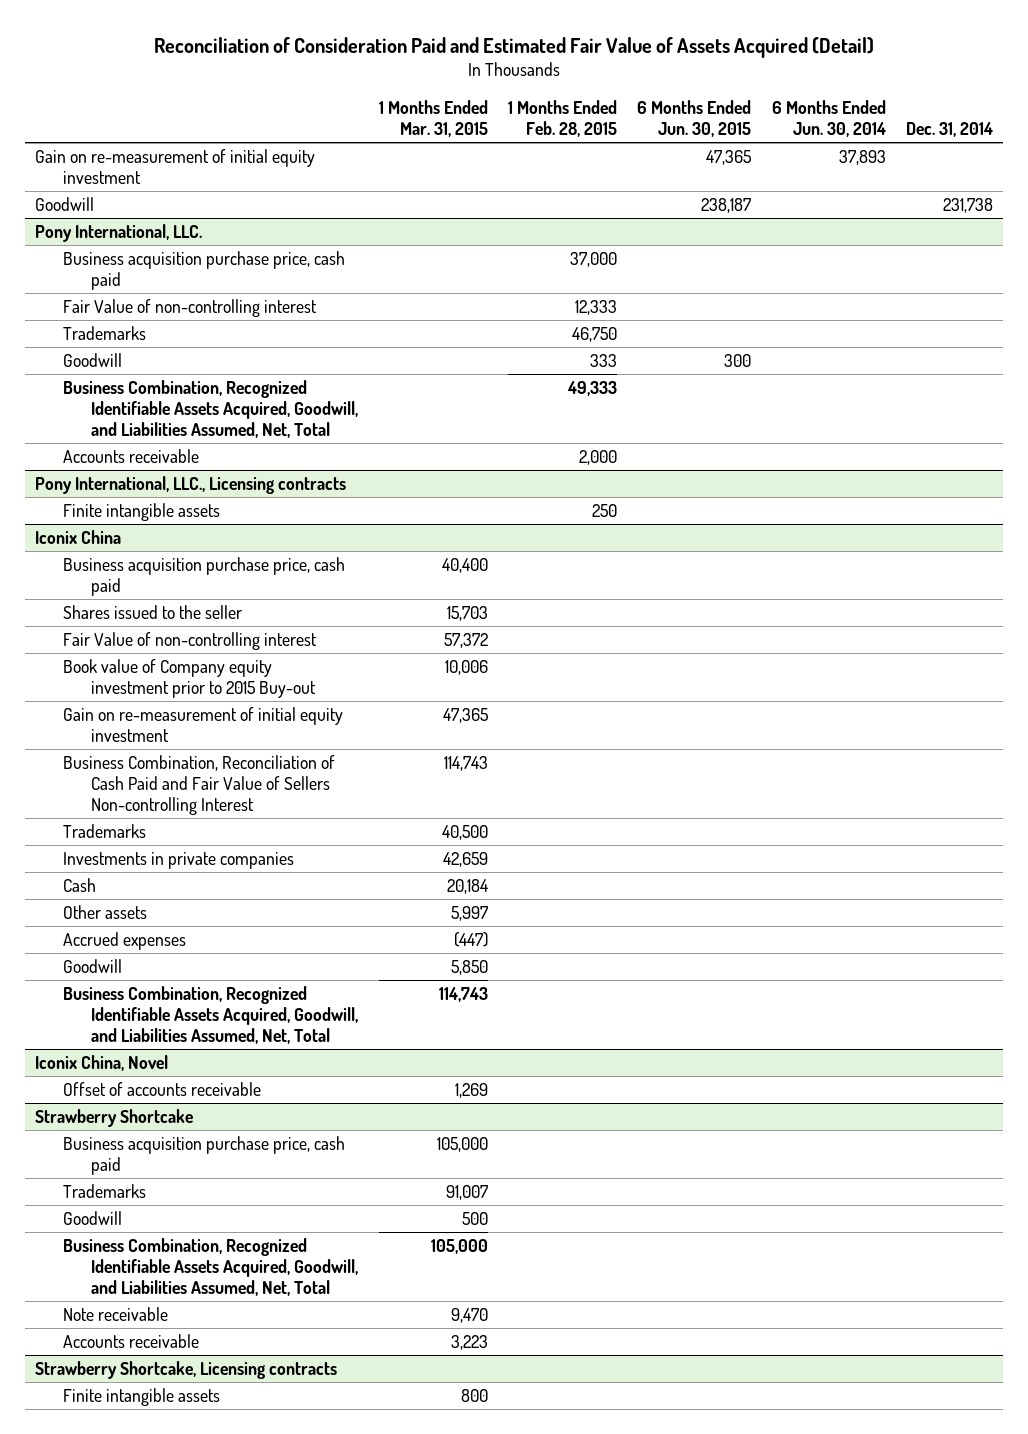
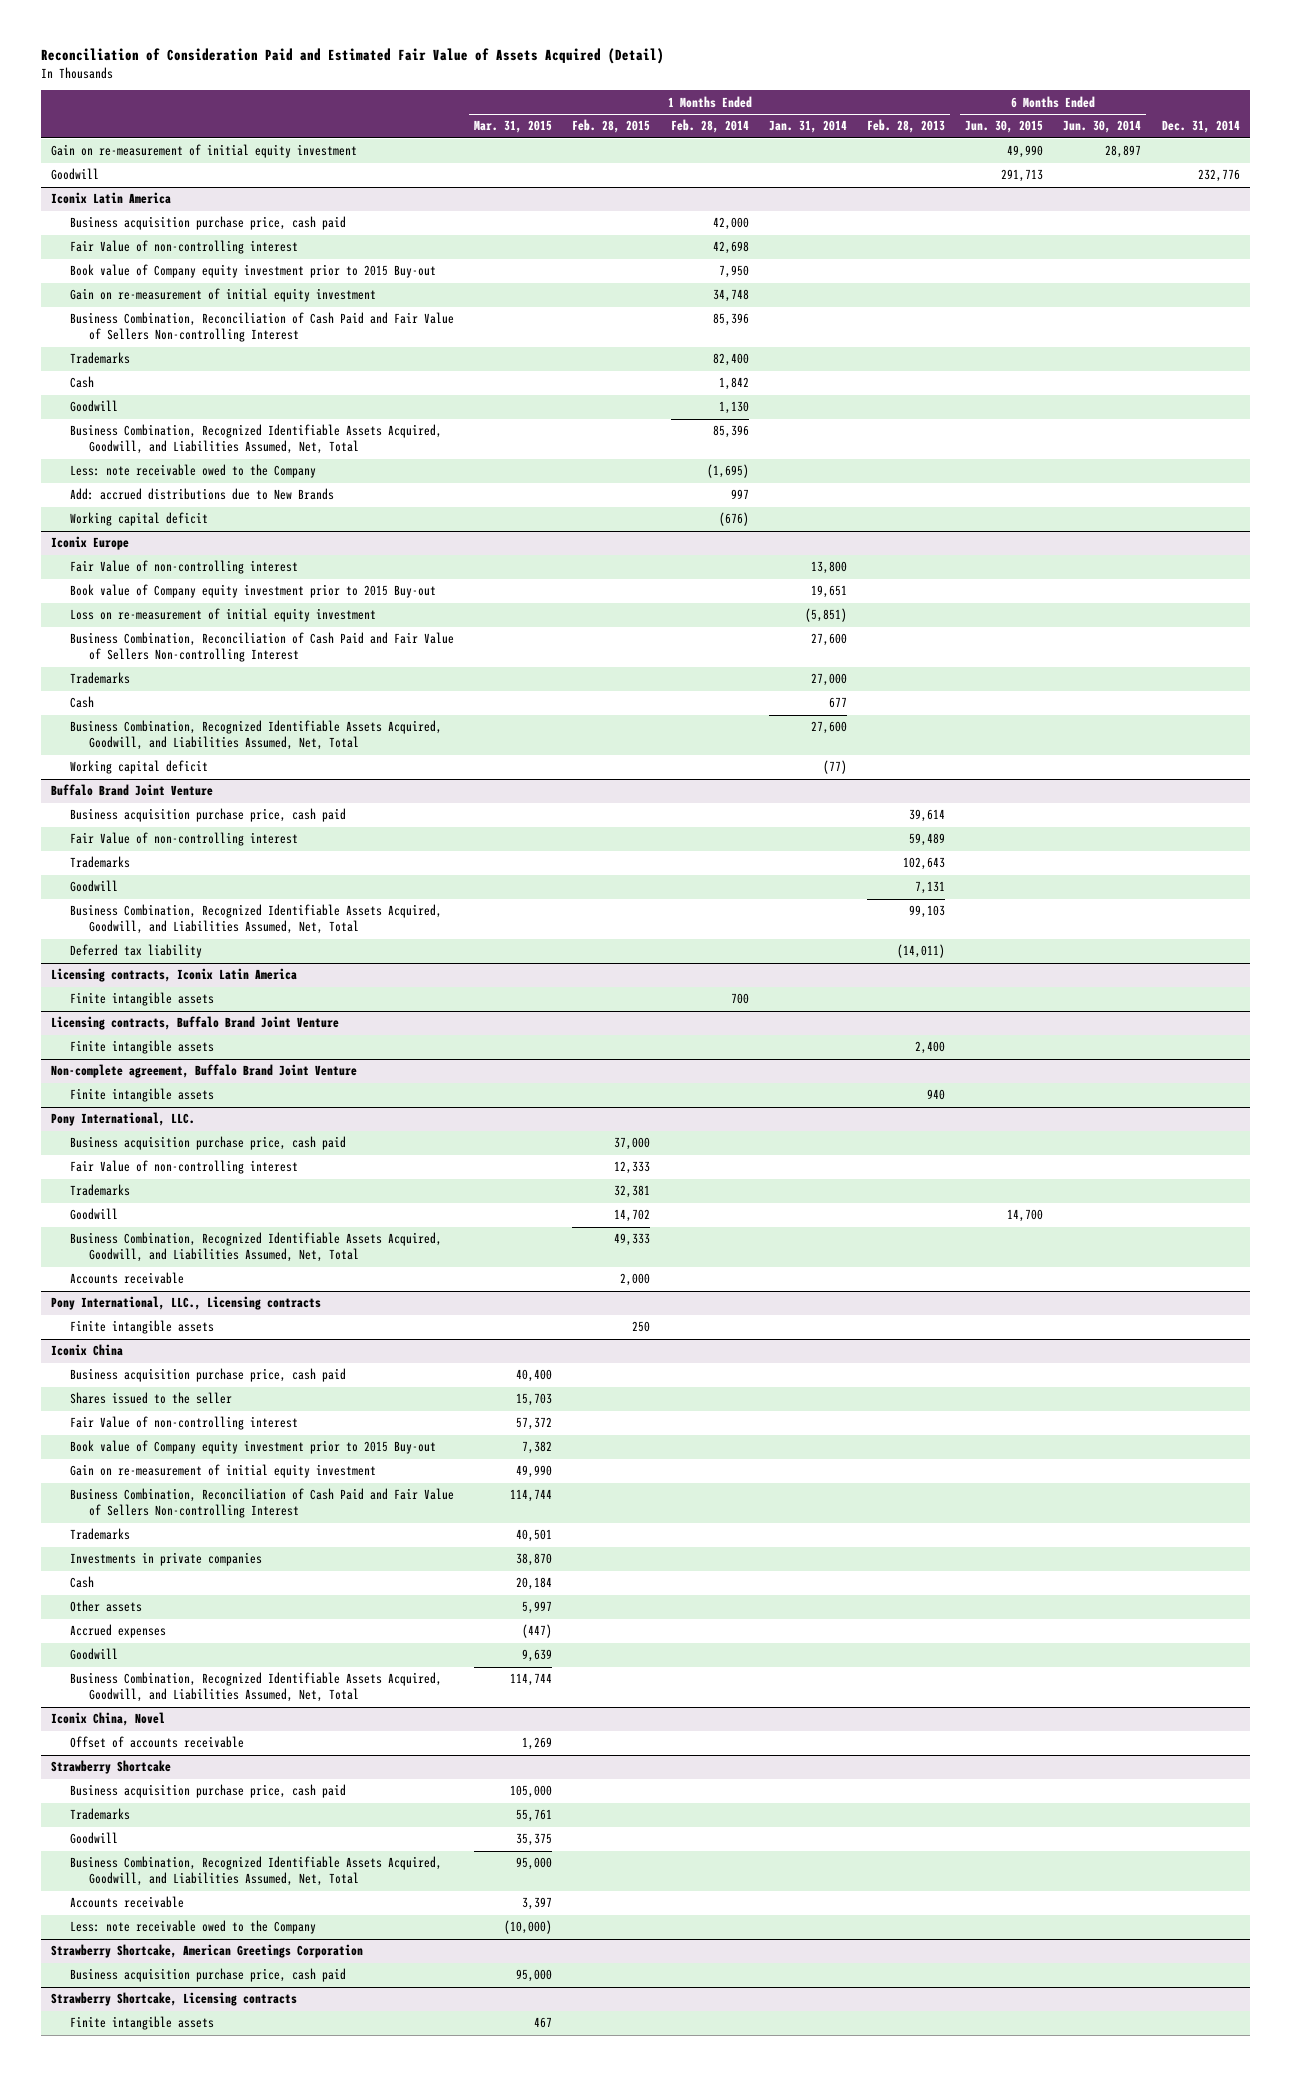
- | 1 Months Ended Mar. 31, 2015 | 1 Months Ended Feb. 28, 2015 | 6 Months Ended Jun. 30, 2015 | 6 Months Ended Jun. 30, 2014 | Dec. 31, 2014
+ | 1 Months Ended Mar. 31, 2015 | 1 Months Ended Feb. 28, 2015 | 1 Months Ended Feb. 28, 2014 | 1 Months Ended Jan. 31, 2014 | 1 Months Ended Feb. 28, 2013 | 6 Months Ended Jun. 30, 2015 | 6 Months Ended Jun. 30, 2014 | Dec. 31, 2014
- Gain on re-measurement of initial equity investment | | | 47,365 | 37,893 |
- Goodwill | | | 238,187 | | 231,738
+ Gain on re-measurement of initial equity investment | | | | | | 49,990 | 28,897 |
+ Goodwill | | | | | | 291,713 | | 232,776
+ Iconix Latin America
+ Business acquisition purchase price, cash paid | | | 42,000 | | | | |
+ Fair Value of non-controlling interest | | | 42,698 | | | | |
+ Book value of Company equity investment prior to 2015 Buy-out | | | 7,950 | | | | |
+ Gain on re-measurement of initial equity investment | | | 34,748 | | | | |
+ Business Combination, Reconciliation of Cash Paid and Fair Value of Sellers Non-controlling Interest | | | 85,396 | | | | |
+ Trademarks | | | 82,400 | | | | |
+ Cash | | | 1,842 | | | | |
+ Goodwill | | | 1,130 | | | | |
+ Business Combination, Recognized Identifiable Assets Acquired, Goodwill, and Liabilities Assumed, Net, Total | | | 85,396 | | | | |
+ Less: note receivable owed to the Company | | | (1,695) | | | | |
+ Add: accrued distributions due to New Brands | | | 997 | | | | |
+ Working capital deficit | | | (676) | | | | |
+ Iconix Europe
+ Fair Value of non-controlling interest | | | | 13,800 | | | |
+ Book value of Company equity investment prior to 2015 Buy-out | | | | 19,651 | | | |
+ Loss on re-measurement of initial equity investment | | | | (5,851) | | | |
+ Business Combination, Reconciliation of Cash Paid and Fair Value of Sellers Non-controlling Interest | | | | 27,600 | | | |
+ Trademarks | | | | 27,000 | | | |
+ Cash | | | | 677 | | | |
+ Business Combination, Recognized Identifiable Assets Acquired, Goodwill, and Liabilities Assumed, Net, Total | | | | 27,600 | | | |
+ Working capital deficit | | | | (77) | | | |
+ Buffalo Brand Joint Venture
+ Business acquisition purchase price, cash paid | | | | | 39,614 | | |
+ Fair Value of non-controlling interest | | | | | 59,489 | | |
+ Trademarks | | | | | 102,643 | | |
+ Goodwill | | | | | 7,131 | | |
+ Business Combination, Recognized Identifiable Assets Acquired, Goodwill, and Liabilities Assumed, Net, Total | | | | | 99,103 | | |
+ Deferred tax liability | | | | | (14,011) | | |
+ Licensing contracts, Iconix Latin America
+ Finite intangible assets | | | 700 | | | | |
+ Licensing contracts, Buffalo Brand Joint Venture
+ Finite intangible assets | | | | | 2,400 | | |
+ Non-complete agreement, Buffalo Brand Joint Venture
+ Finite intangible assets | | | | | 940 | | |
@ Pony International, LLC.
- Trademarks | | 46,750 | | |
- Goodwill | | 333 | 300 | |
+ Trademarks | | 32,381 | | | | | |
+ Goodwill | | 14,702 | | | | 14,700 | |
@ Iconix China
- Book value of Company equity investment prior to 2015 Buy-out | 10,006 | | | |
- Gain on re-measurement of initial equity investment | 47,365 | | | |
- Business Combination, Reconciliation of Cash Paid and Fair Value of Sellers Non-controlling Interest | 114,743 | | | |
- Trademarks | 40,500 | | | |
- Investments in private companies | 42,659 | | | |
+ Book value of Company equity investment prior to 2015 Buy-out | 7,382 | | | | | | |
+ Gain on re-measurement of initial equity investment | 49,990 | | | | | | |
+ Business Combination, Reconciliation of Cash Paid and Fair Value of Sellers Non-controlling Interest | 114,744 | | | | | | |
+ Trademarks | 40,501 | | | | | | |
+ Investments in private companies | 38,870 | | | | | | |
- Goodwill | 5,850 | | | |
- Business Combination, Recognized Identifiable Assets Acquired, Goodwill, and Liabilities Assumed, Net, Total | 114,743 | | | |
+ Goodwill | 9,639 | | | | | | |
+ Business Combination, Recognized Identifiable Assets Acquired, Goodwill, and Liabilities Assumed, Net, Total | 114,744 | | | | | | |
@ Strawberry Shortcake
- Trademarks | 91,007 | | | |
- Goodwill | 500 | | | |
- Business Combination, Recognized Identifiable Assets Acquired, Goodwill, and Liabilities Assumed, Net, Total | 105,000 | | | |
- Note receivable | 9,470 | | | |
- Accounts receivable | 3,223 | | | |
+ Trademarks | 55,761 | | | | | | |
+ Goodwill | 35,375 | | | | | | |
+ Business Combination, Recognized Identifiable Assets Acquired, Goodwill, and Liabilities Assumed, Net, Total | 95,000 | | | | | | |
+ Accounts receivable | 3,397 | | | | | | |
+ Less: note receivable owed to the Company | (10,000) | | | | | | |
+ Strawberry Shortcake, American Greetings Corporation
+ Business acquisition purchase price, cash paid | 95,000 | | | | | | |
@ Strawberry Shortcake, Licensing contracts
- Finite intangible assets | 800 | | | |
+ Finite intangible assets | 467 | | | | | | |

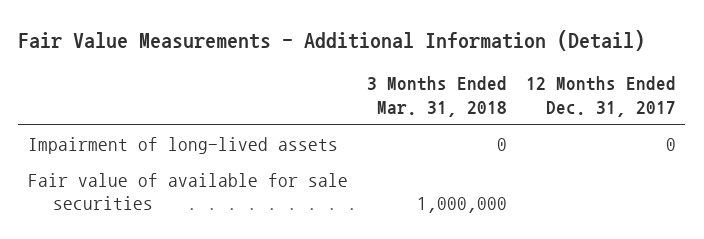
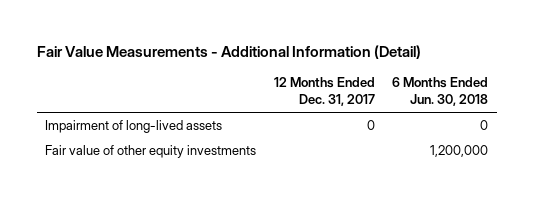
- | 3 Months Ended Mar. 31, 2018 | 12 Months Ended Dec. 31, 2017
+ | 12 Months Ended Dec. 31, 2017 | 6 Months Ended Jun. 30, 2018
- Fair value of available for sale securities | 1,000,000 |
+ Fair value of other equity investments | | 1,200,000

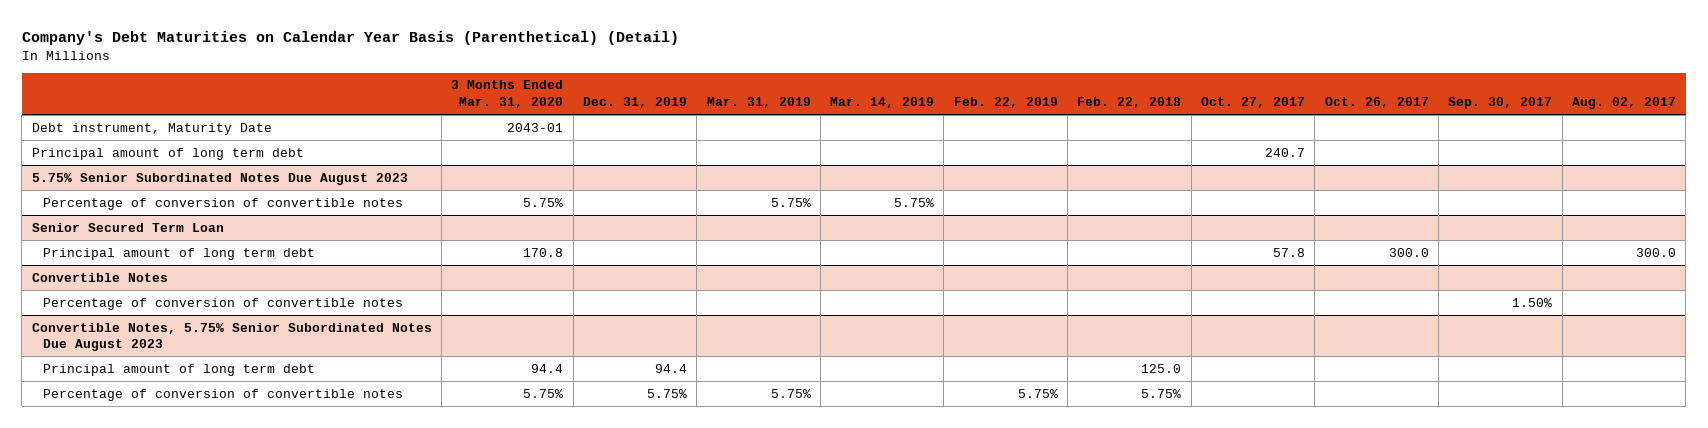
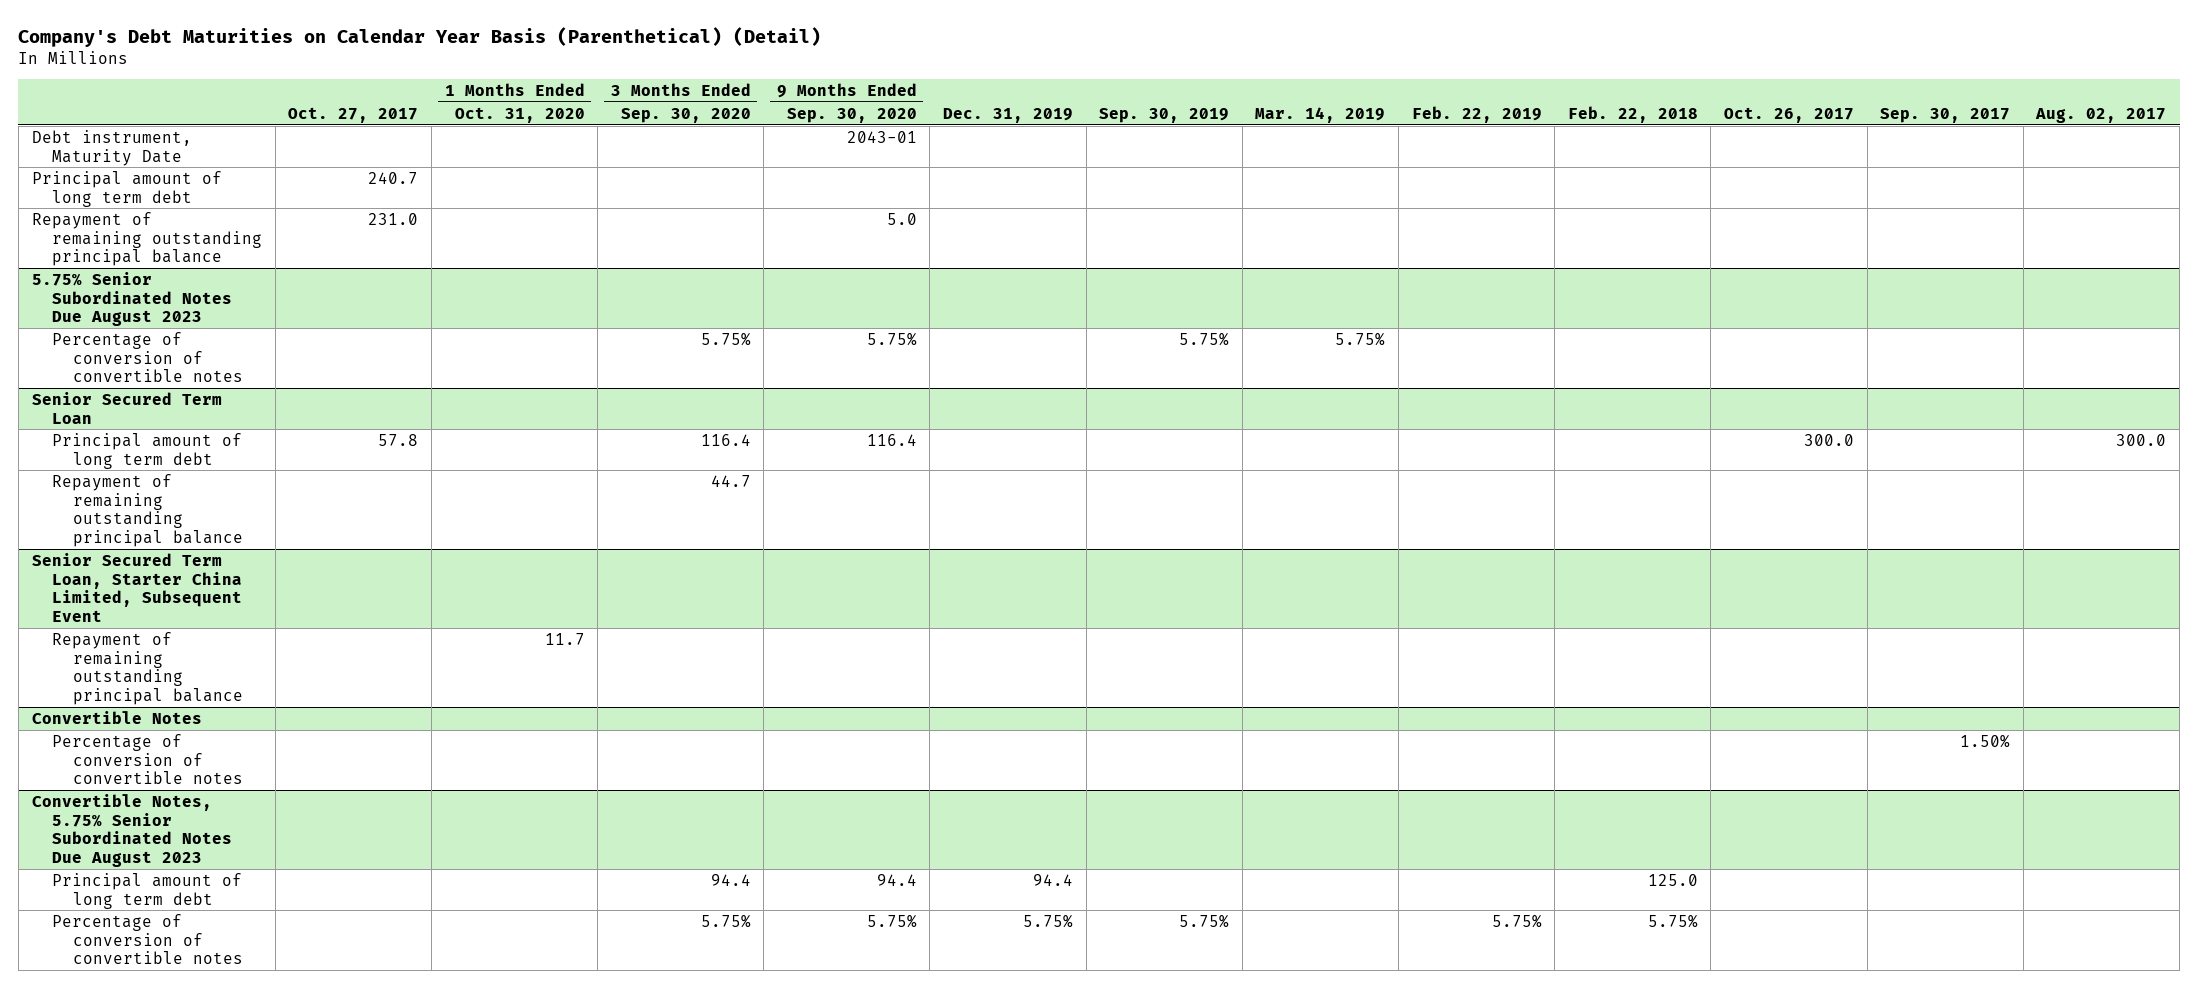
- | 3 Months Ended Mar. 31, 2020 | Dec. 31, 2019 | Mar. 31, 2019 | Mar. 14, 2019 | Feb. 22, 2019 | Feb. 22, 2018 | Oct. 27, 2017 | Oct. 26, 2017 | Sep. 30, 2017 | Aug. 02, 2017
+ | Oct. 27, 2017 | 1 Months Ended Oct. 31, 2020 | 3 Months Ended Sep. 30, 2020 | 9 Months Ended Sep. 30, 2020 | Dec. 31, 2019 | Sep. 30, 2019 | Mar. 14, 2019 | Feb. 22, 2019 | Feb. 22, 2018 | Oct. 26, 2017 | Sep. 30, 2017 | Aug. 02, 2017
+ Repayment of remaining outstanding principal balance | 231.0 | | | 5.0 | | | | | | | |
@ Senior Secured Term Loan
+ Repayment of remaining outstanding principal balance | | | 44.7 | | | | | | | | |
+ Senior Secured Term Loan, Starter China Limited, Subsequent Event
+ Repayment of remaining outstanding principal balance | | 11.7 | | | | | | | | | |

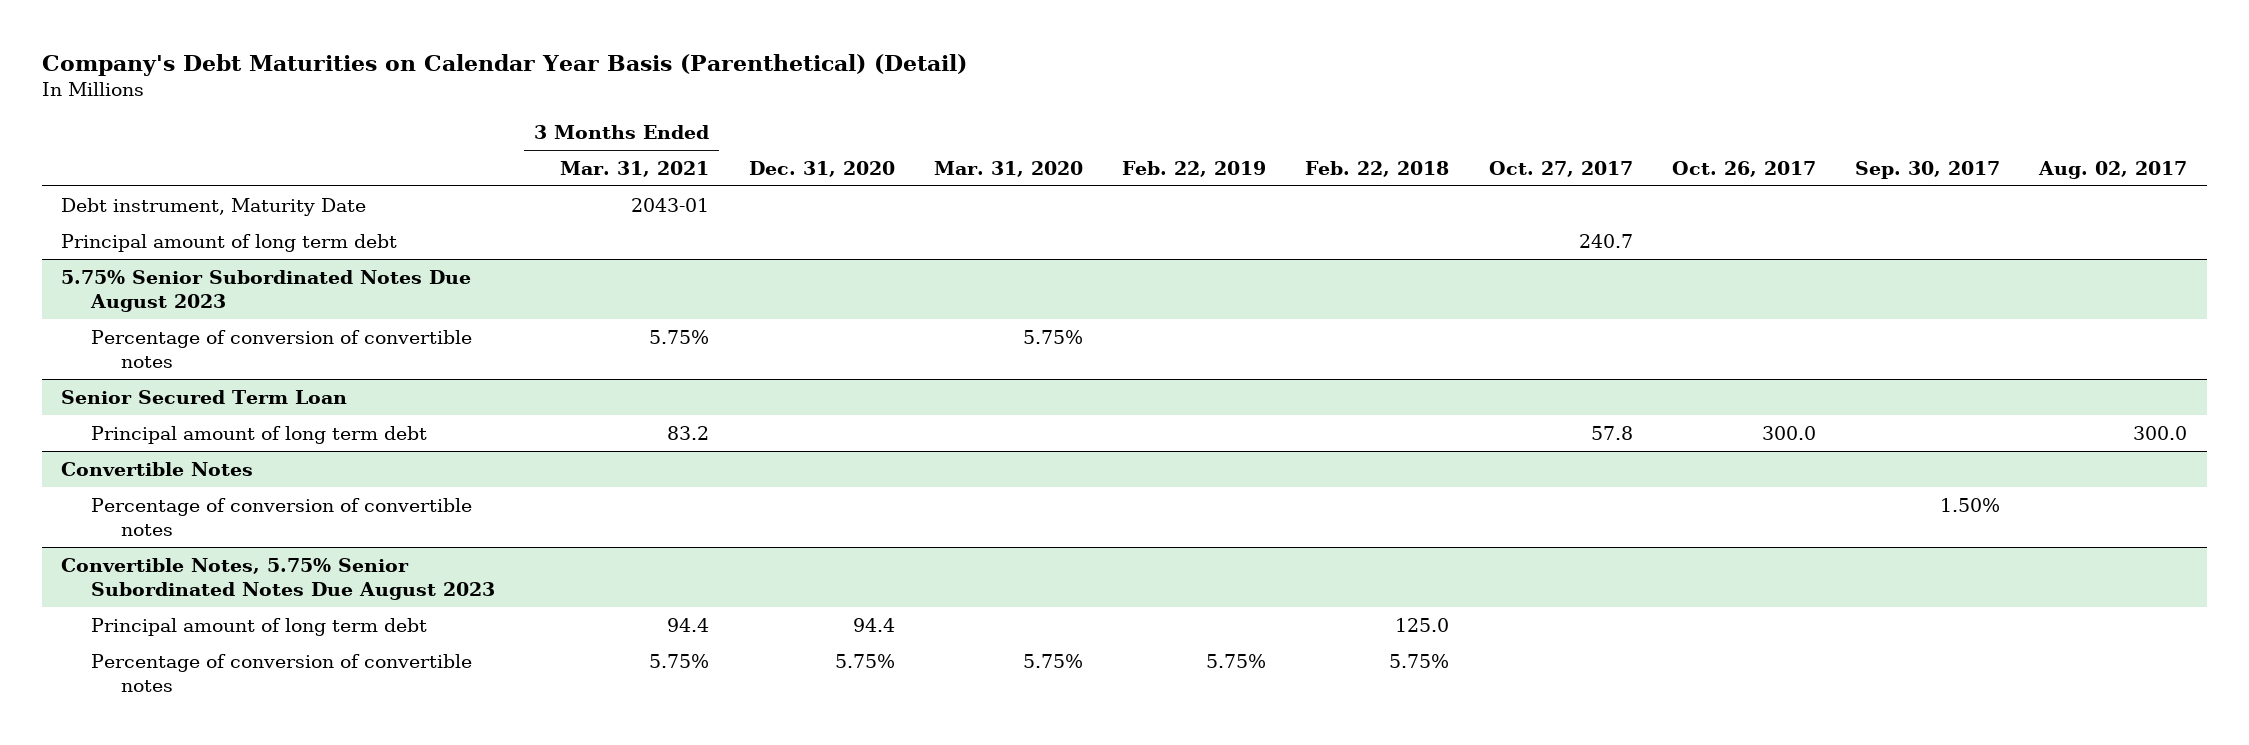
- | Oct. 27, 2017 | 1 Months Ended Oct. 31, 2020 | 3 Months Ended Sep. 30, 2020 | 9 Months Ended Sep. 30, 2020 | Dec. 31, 2019 | Sep. 30, 2019 | Mar. 14, 2019 | Feb. 22, 2019 | Feb. 22, 2018 | Oct. 26, 2017 | Sep. 30, 2017 | Aug. 02, 2017
+ | 3 Months Ended Mar. 31, 2021 | Dec. 31, 2020 | Mar. 31, 2020 | Feb. 22, 2019 | Feb. 22, 2018 | Oct. 27, 2017 | Oct. 26, 2017 | Sep. 30, 2017 | Aug. 02, 2017
- Repayment of remaining outstanding principal balance | 231.0 | | | 5.0 | | | | | | | |
@ Senior Secured Term Loan
- Repayment of remaining outstanding principal balance | | | 44.7 | | | | | | | | |
- Senior Secured Term Loan, Starter China Limited, Subsequent Event
- Repayment of remaining outstanding principal balance | | 11.7 | | | | | | | | | |

